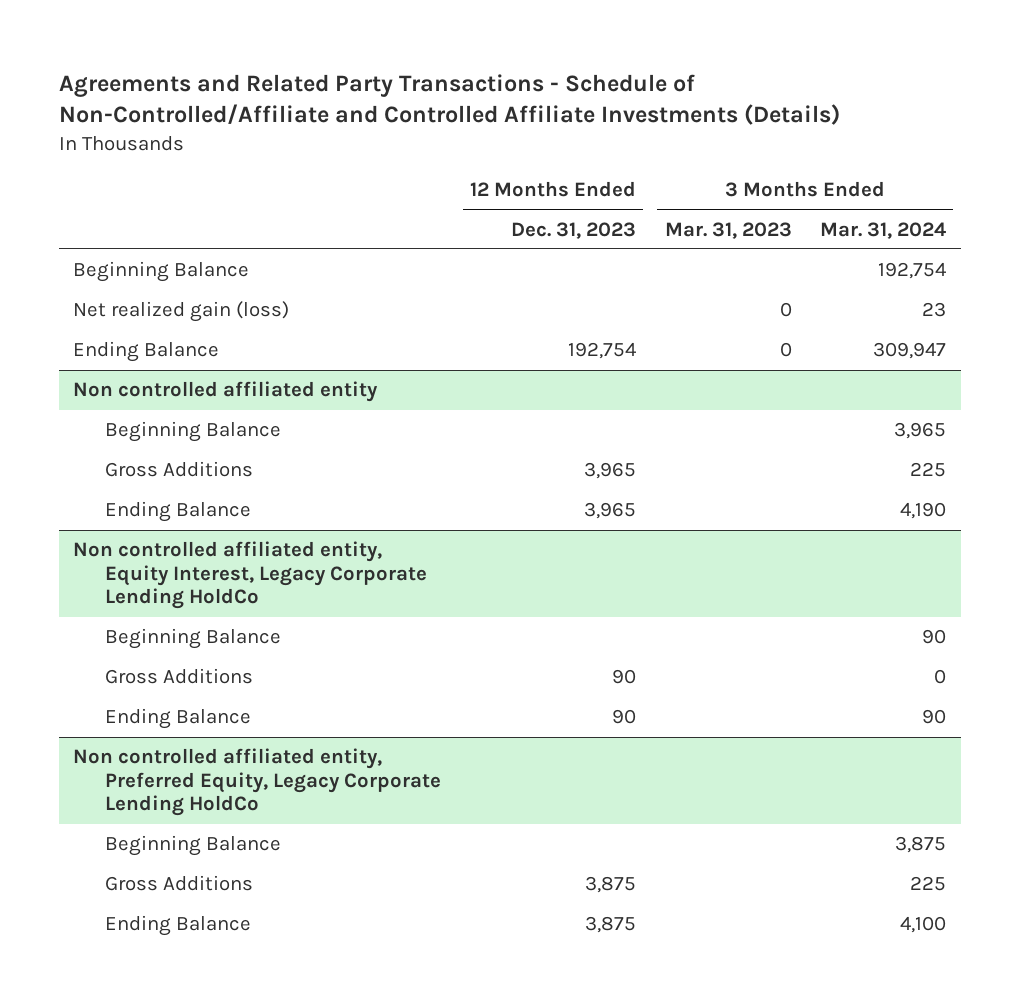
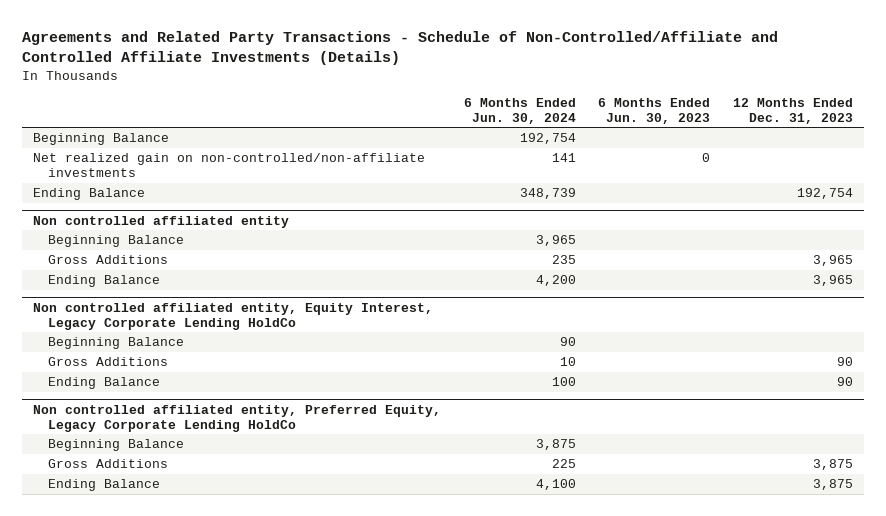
- | 12 Months Ended Dec. 31, 2023 | 3 Months Ended Mar. 31, 2023 | 3 Months Ended Mar. 31, 2024
+ | 6 Months Ended Jun. 30, 2024 | 6 Months Ended Jun. 30, 2023 | 12 Months Ended Dec. 31, 2023
- Net realized gain (loss) | | 0 | 23
+ Net realized gain on non-controlled/non-affiliate investments | 141 | 0 |

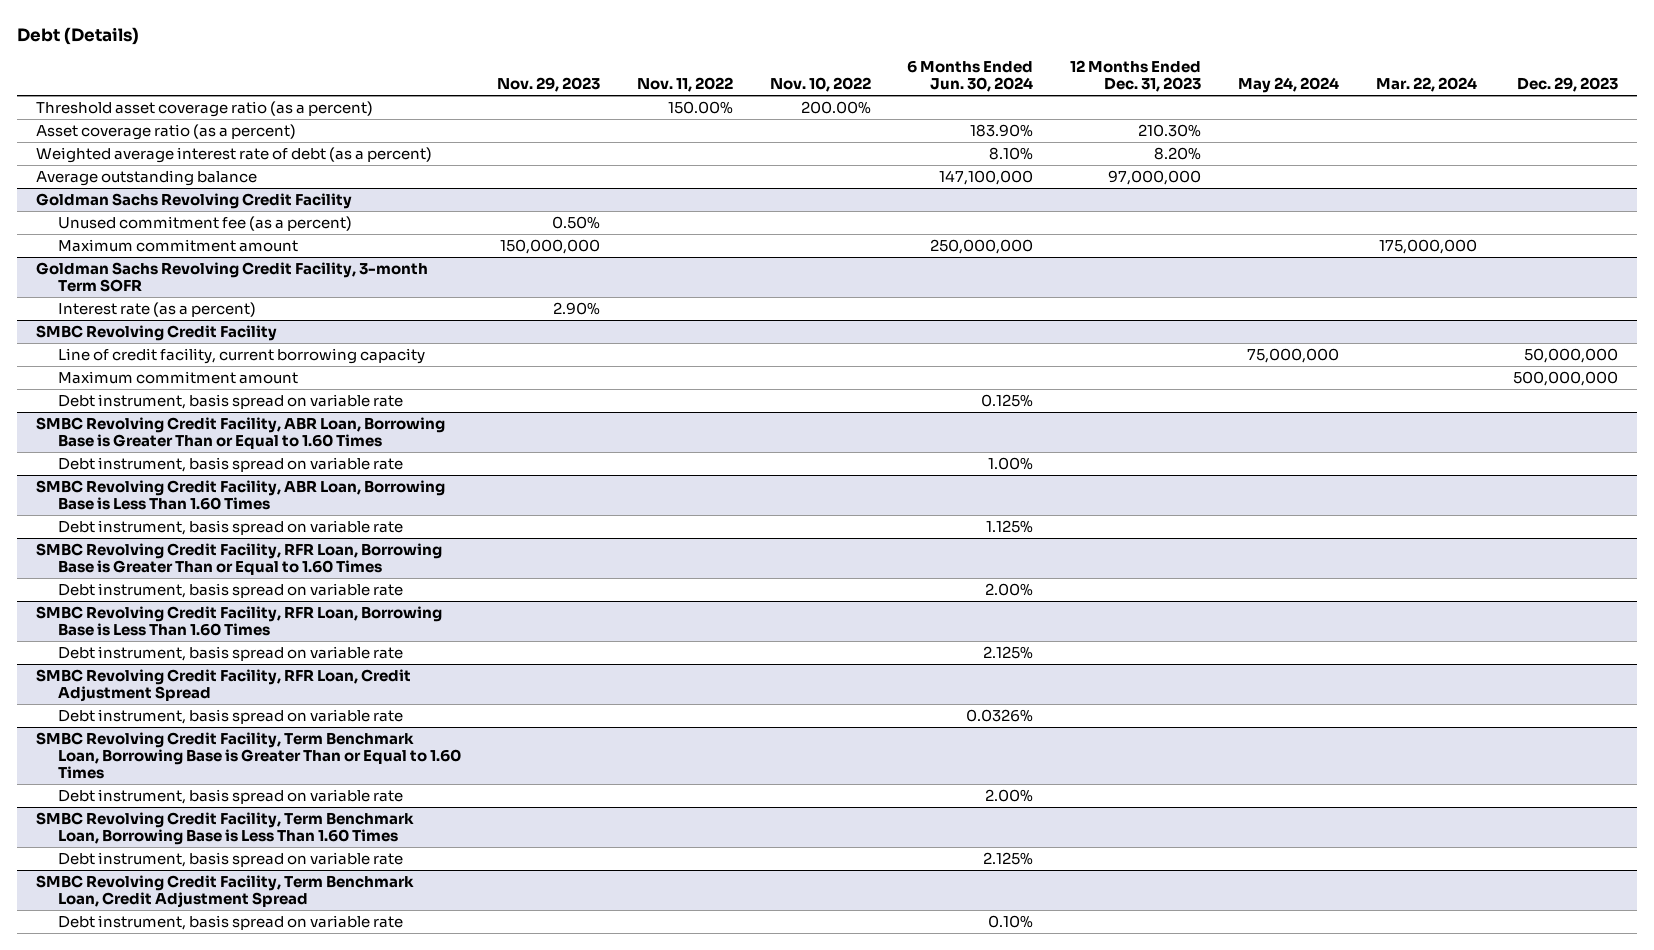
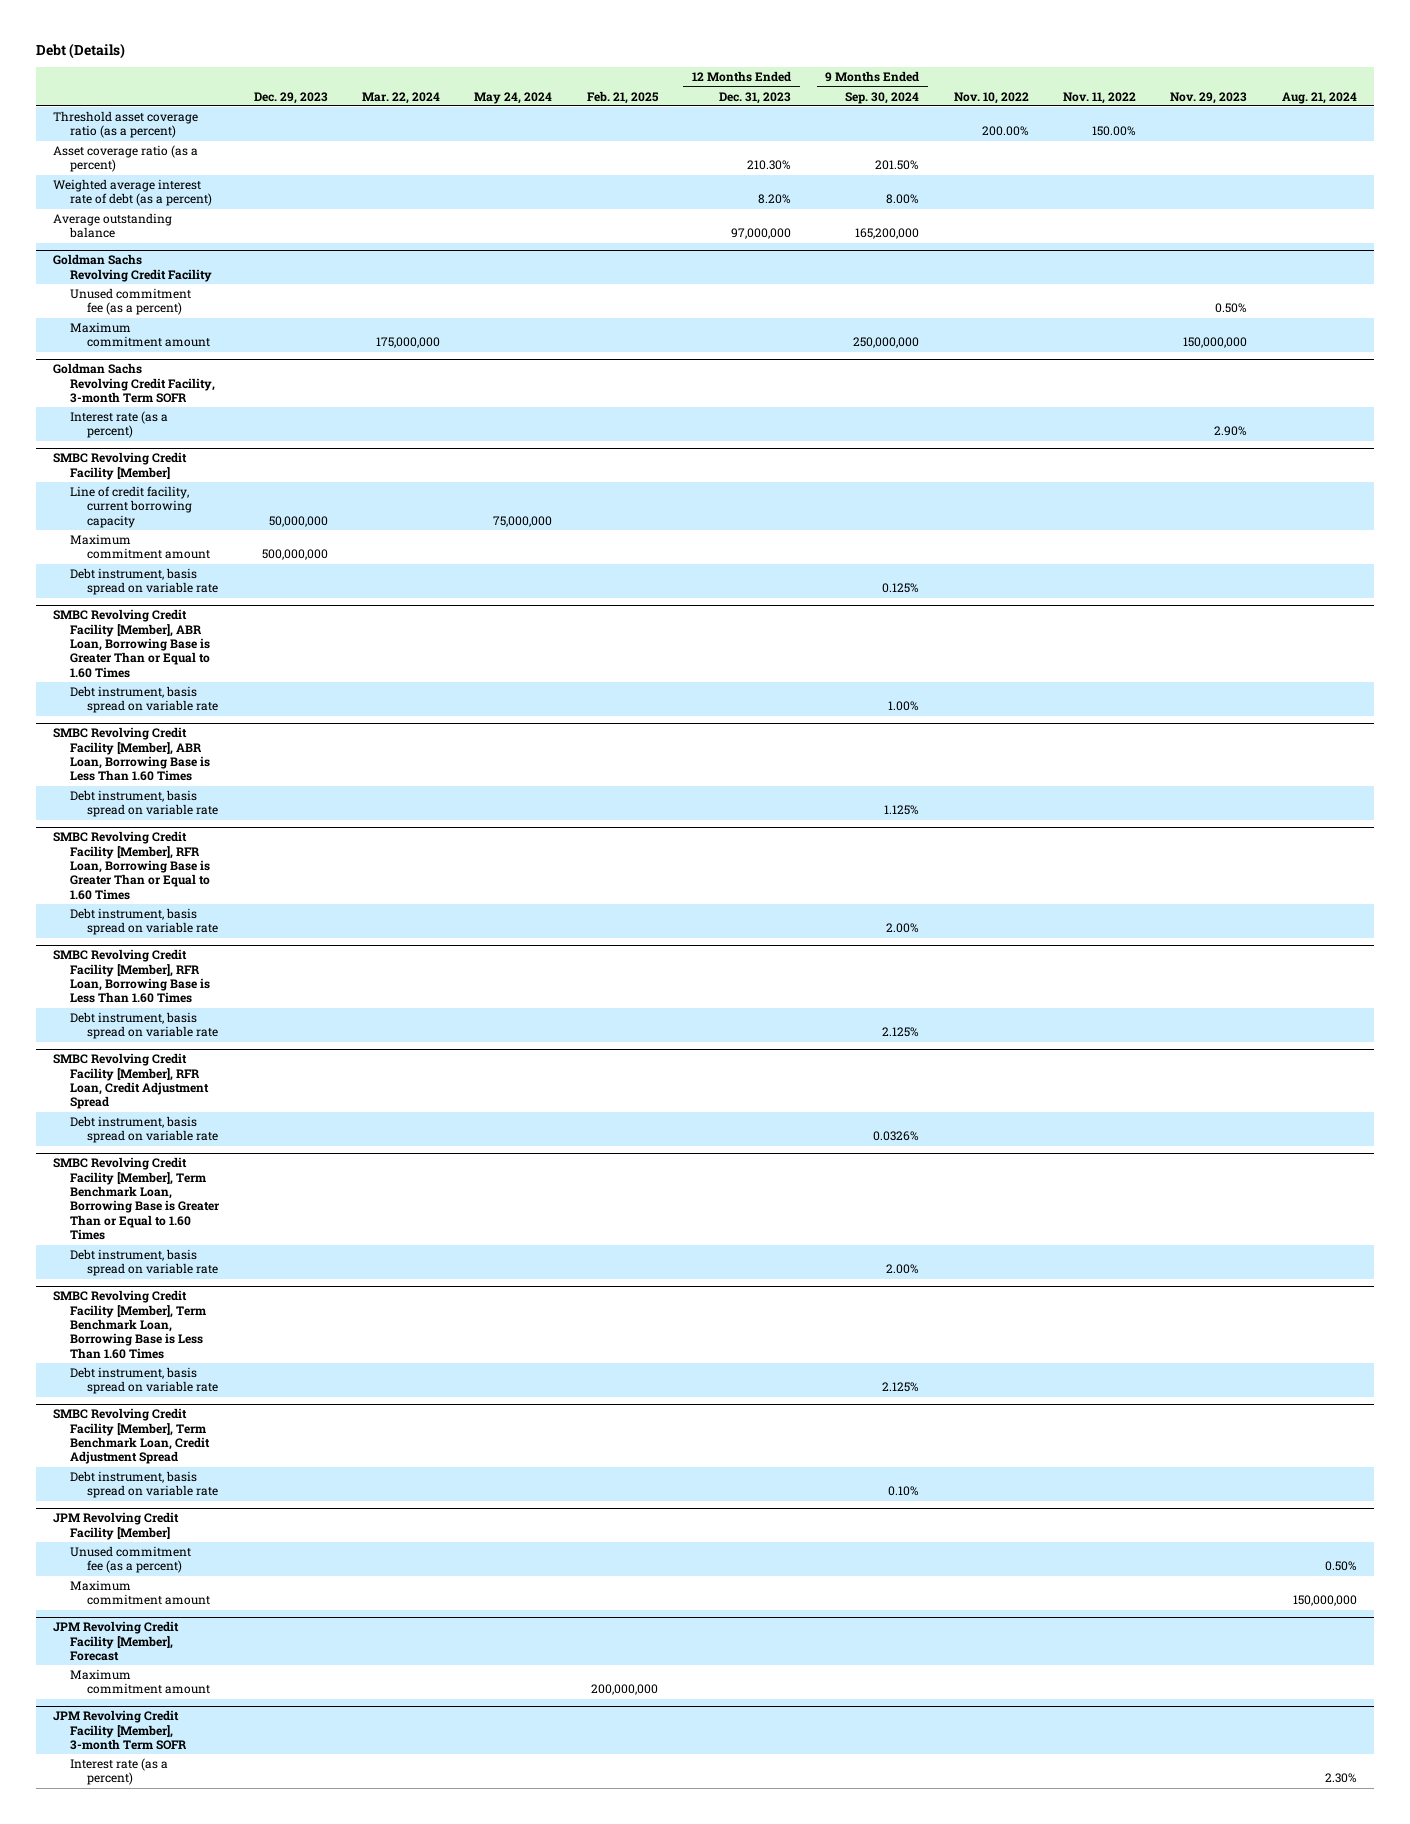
- | Nov. 29, 2023 | Nov. 11, 2022 | Nov. 10, 2022 | 6 Months Ended Jun. 30, 2024 | 12 Months Ended Dec. 31, 2023 | May 24, 2024 | Mar. 22, 2024 | Dec. 29, 2023
+ | Dec. 29, 2023 | Mar. 22, 2024 | May 24, 2024 | Feb. 21, 2025 | 12 Months Ended Dec. 31, 2023 | 9 Months Ended Sep. 30, 2024 | Nov. 10, 2022 | Nov. 11, 2022 | Nov. 29, 2023 | Aug. 21, 2024
- SMBC Revolving Credit Facility
+ SMBC Revolving Credit Facility [Member]
- SMBC Revolving Credit Facility, ABR Loan, Borrowing Base is Greater Than or Equal to 1.60 Times
+ SMBC Revolving Credit Facility [Member], ABR Loan, Borrowing Base is Greater Than or Equal to 1.60 Times
- SMBC Revolving Credit Facility, ABR Loan, Borrowing Base is Less Than 1.60 Times
+ SMBC Revolving Credit Facility [Member], ABR Loan, Borrowing Base is Less Than 1.60 Times
- SMBC Revolving Credit Facility, RFR Loan, Borrowing Base is Greater Than or Equal to 1.60 Times
+ SMBC Revolving Credit Facility [Member], RFR Loan, Borrowing Base is Greater Than or Equal to 1.60 Times
- SMBC Revolving Credit Facility, RFR Loan, Borrowing Base is Less Than 1.60 Times
+ SMBC Revolving Credit Facility [Member], RFR Loan, Borrowing Base is Less Than 1.60 Times
- SMBC Revolving Credit Facility, RFR Loan, Credit Adjustment Spread
+ SMBC Revolving Credit Facility [Member], RFR Loan, Credit Adjustment Spread
- SMBC Revolving Credit Facility, Term Benchmark Loan, Borrowing Base is Greater Than or Equal to 1.60 Times
+ SMBC Revolving Credit Facility [Member], Term Benchmark Loan, Borrowing Base is Greater Than or Equal to 1.60 Times
- SMBC Revolving Credit Facility, Term Benchmark Loan, Borrowing Base is Less Than 1.60 Times
+ SMBC Revolving Credit Facility [Member], Term Benchmark Loan, Borrowing Base is Less Than 1.60 Times
- SMBC Revolving Credit Facility, Term Benchmark Loan, Credit Adjustment Spread
+ SMBC Revolving Credit Facility [Member], Term Benchmark Loan, Credit Adjustment Spread
+ JPM Revolving Credit Facility [Member]
+ Unused commitment fee (as a percent) | | | | | | | | | | 0.50%
+ Maximum commitment amount | | | | | | | | | | 150,000,000
+ JPM Revolving Credit Facility [Member], Forecast
+ Maximum commitment amount | | | | 200,000,000 | | | | | |
+ JPM Revolving Credit Facility [Member], 3-month Term SOFR
+ Interest rate (as a percent) | | | | | | | | | | 2.30%

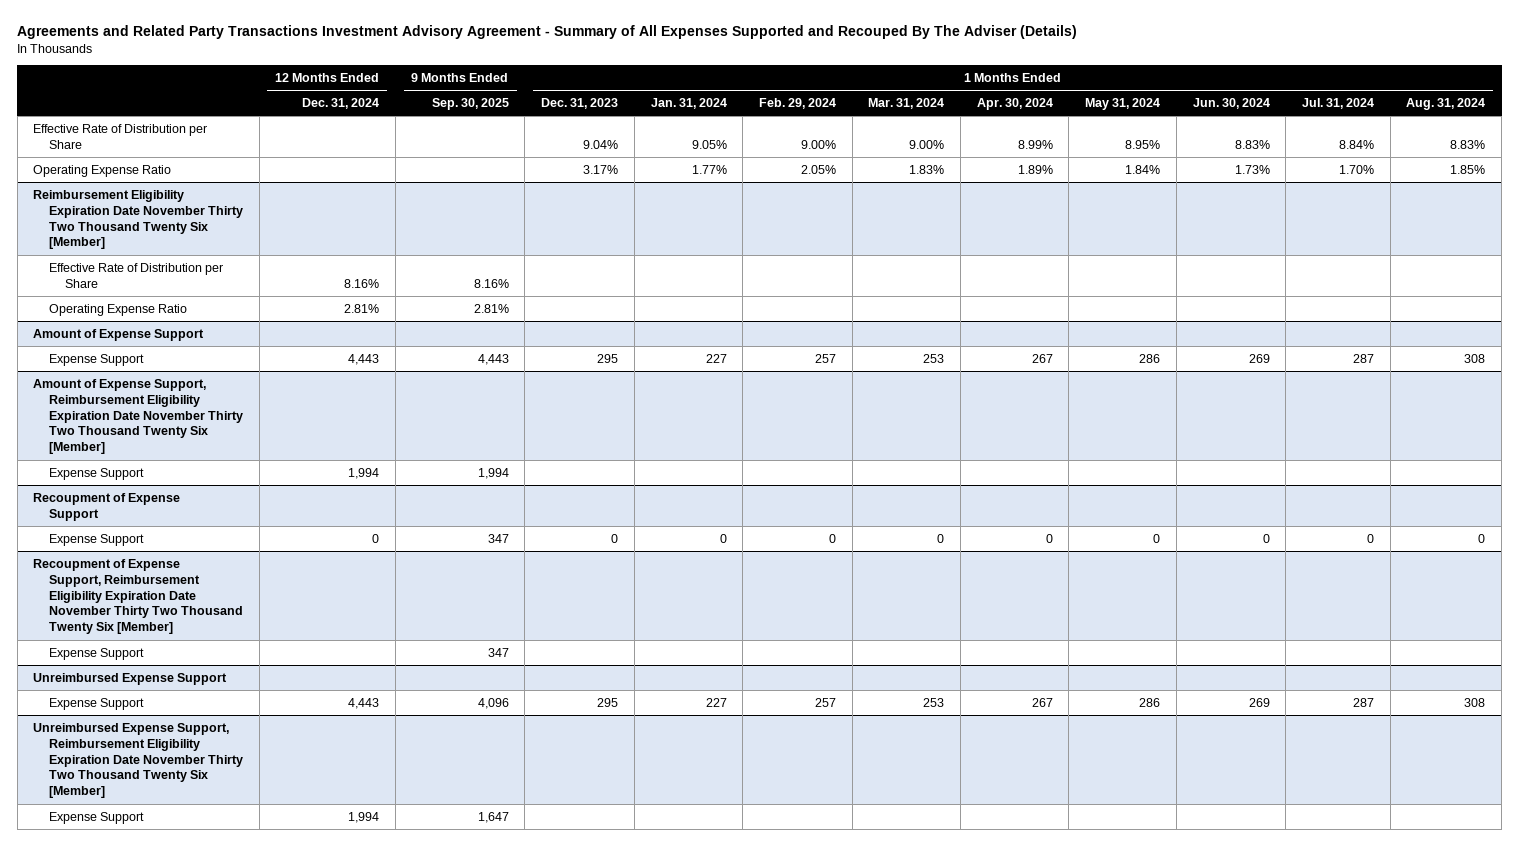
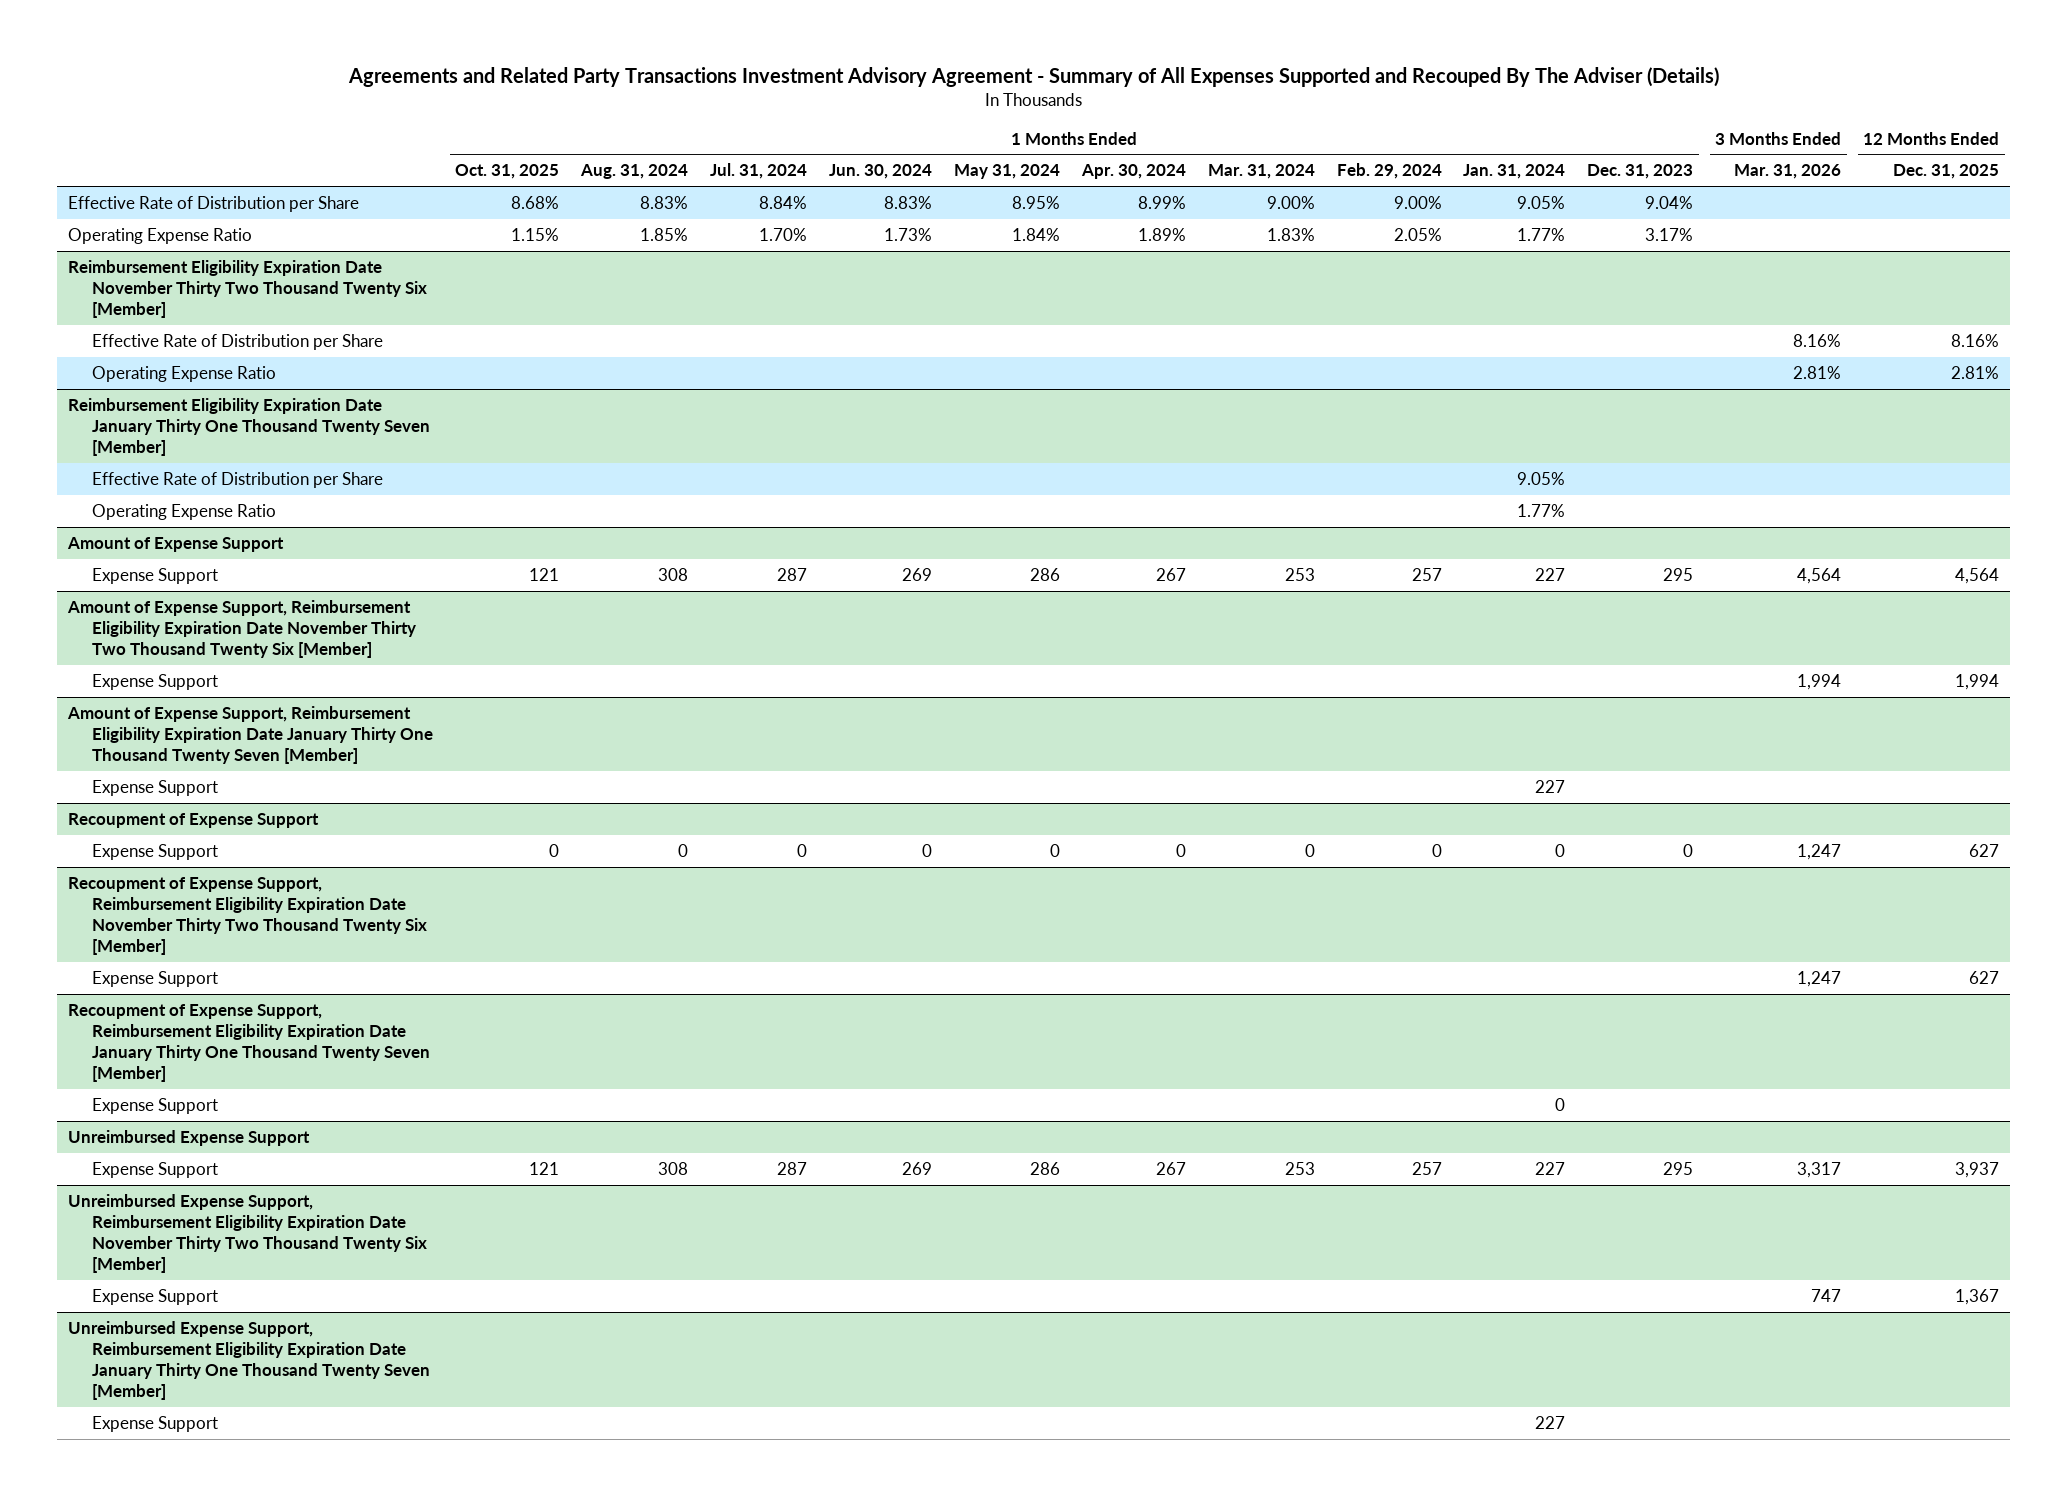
- | 12 Months Ended Dec. 31, 2024 | 9 Months Ended Sep. 30, 2025 | 1 Months Ended Dec. 31, 2023 | 1 Months Ended Jan. 31, 2024 | 1 Months Ended Feb. 29, 2024 | 1 Months Ended Mar. 31, 2024 | 1 Months Ended Apr. 30, 2024 | 1 Months Ended May 31, 2024 | 1 Months Ended Jun. 30, 2024 | 1 Months Ended Jul. 31, 2024 | 1 Months Ended Aug. 31, 2024
+ | 1 Months Ended Oct. 31, 2025 | 1 Months Ended Aug. 31, 2024 | 1 Months Ended Jul. 31, 2024 | 1 Months Ended Jun. 30, 2024 | 1 Months Ended May 31, 2024 | 1 Months Ended Apr. 30, 2024 | 1 Months Ended Mar. 31, 2024 | 1 Months Ended Feb. 29, 2024 | 1 Months Ended Jan. 31, 2024 | 1 Months Ended Dec. 31, 2023 | 3 Months Ended Mar. 31, 2026 | 12 Months Ended Dec. 31, 2025
+ Reimbursement Eligibility Expiration Date January Thirty One Thousand Twenty Seven [Member]
+ Effective Rate of Distribution per Share | | | | | | | | | 9.05% | | |
+ Operating Expense Ratio | | | | | | | | | 1.77% | | |
+ Amount of Expense Support, Reimbursement Eligibility Expiration Date January Thirty One Thousand Twenty Seven [Member]
+ Expense Support | | | | | | | | | 227 | | |
+ Recoupment of Expense Support, Reimbursement Eligibility Expiration Date January Thirty One Thousand Twenty Seven [Member]
+ Expense Support | | | | | | | | | 0 | | |
+ Unreimbursed Expense Support, Reimbursement Eligibility Expiration Date January Thirty One Thousand Twenty Seven [Member]
+ Expense Support | | | | | | | | | 227 | | |

